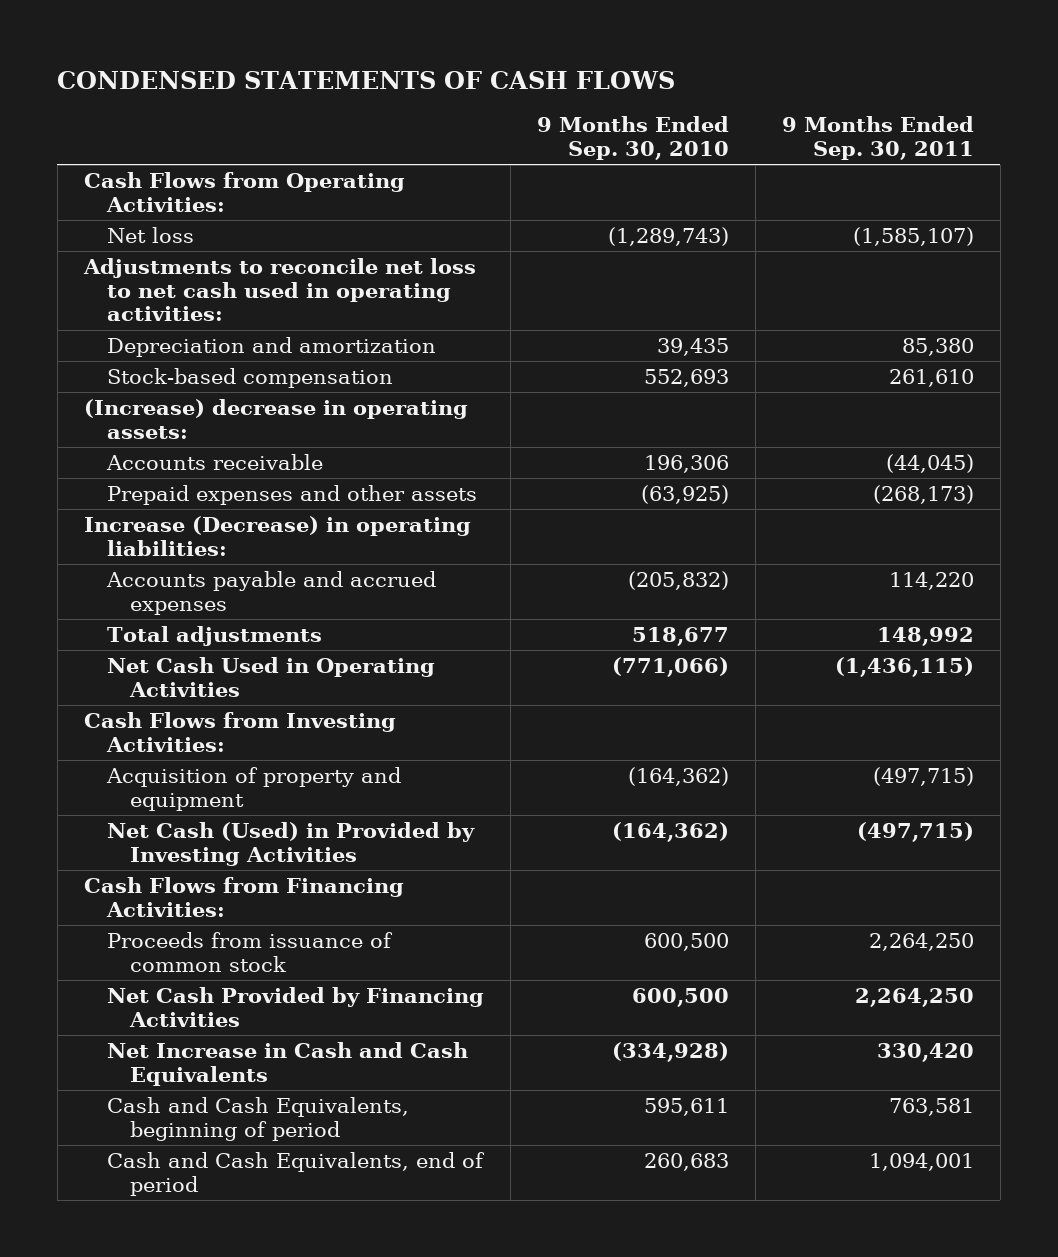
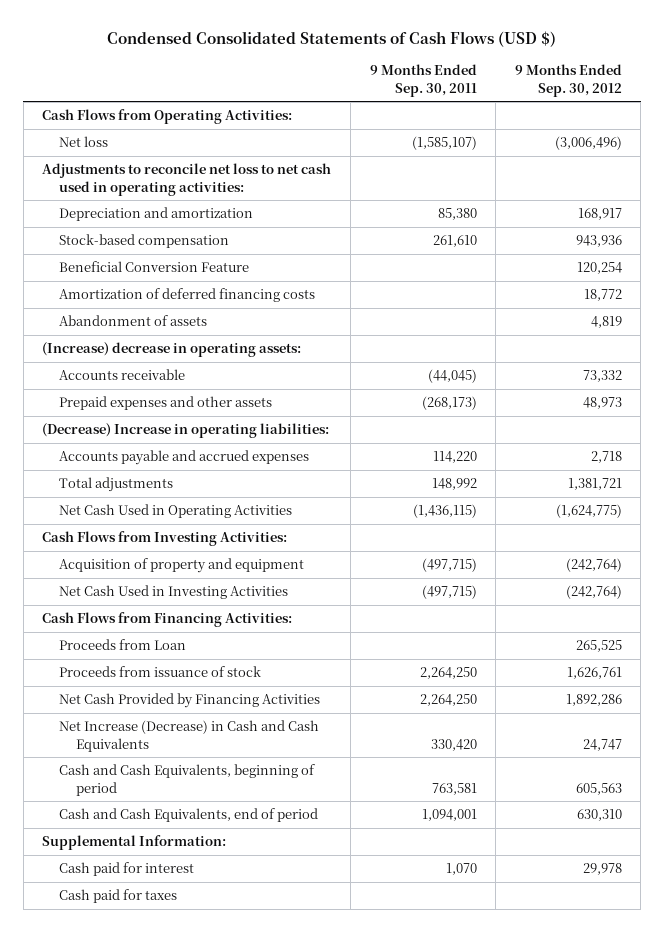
- CONDENSED STATEMENTS OF CASH FLOWS
+ Condensed Consolidated Statements of Cash Flows (USD $)
- | 9 Months Ended Sep. 30, 2010 | 9 Months Ended Sep. 30, 2011
+ | 9 Months Ended Sep. 30, 2011 | 9 Months Ended Sep. 30, 2012
+ Beneficial Conversion Feature | | 120,254
+ Amortization of deferred financing costs | | 18,772
+ Abandonment of assets | | 4,819
- Increase (Decrease) in operating liabilities:
+ (Decrease) Increase in operating liabilities:
- Net Cash (Used) in Provided by Investing Activities | (164,362) | (497,715)
+ Net Cash Used in Investing Activities | (497,715) | (242,764)
- Proceeds from issuance of common stock | 600,500 | 2,264,250
+ Proceeds from Loan | | 265,525
+ Proceeds from issuance of stock | 2,264,250 | 1,626,761
- Net Increase in Cash and Cash Equivalents | (334,928) | 330,420
+ Net Increase (Decrease) in Cash and Cash Equivalents | 330,420 | 24,747
+ Supplemental Information:
+ Cash paid for interest | 1,070 | 29,978
+ Cash paid for taxes

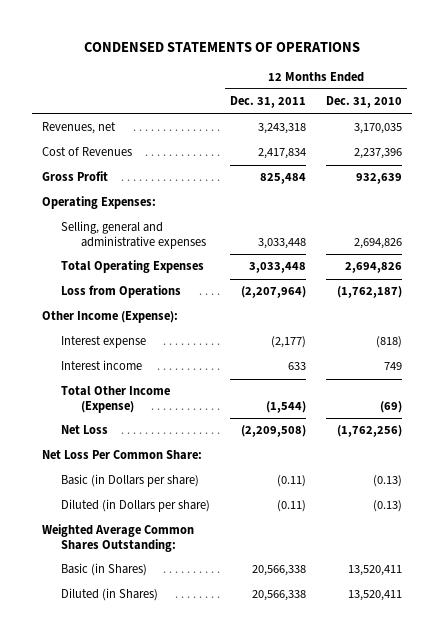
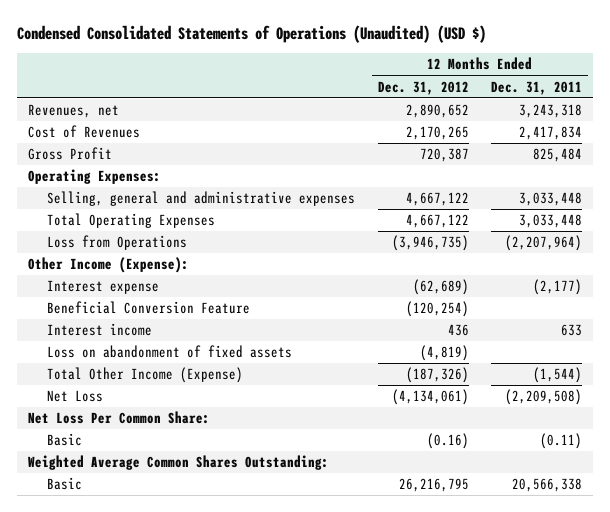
- CONDENSED STATEMENTS OF OPERATIONS
+ Condensed Consolidated Statements of Operations (Unaudited) (USD $)
- | 12 Months Ended Dec. 31, 2011 | 12 Months Ended Dec. 31, 2010
+ | 12 Months Ended Dec. 31, 2012 | 12 Months Ended Dec. 31, 2011
+ Beneficial Conversion Feature | (120,254) |
+ Loss on abandonment of fixed assets | (4,819) |
- Basic (in Dollars per share) | (0.11) | (0.13)
- Diluted (in Dollars per share) | (0.11) | (0.13)
+ Basic | (0.16) | (0.11)
- Basic (in Shares) | 20,566,338 | 13,520,411
- Diluted (in Shares) | 20,566,338 | 13,520,411
+ Basic | 26,216,795 | 20,566,338

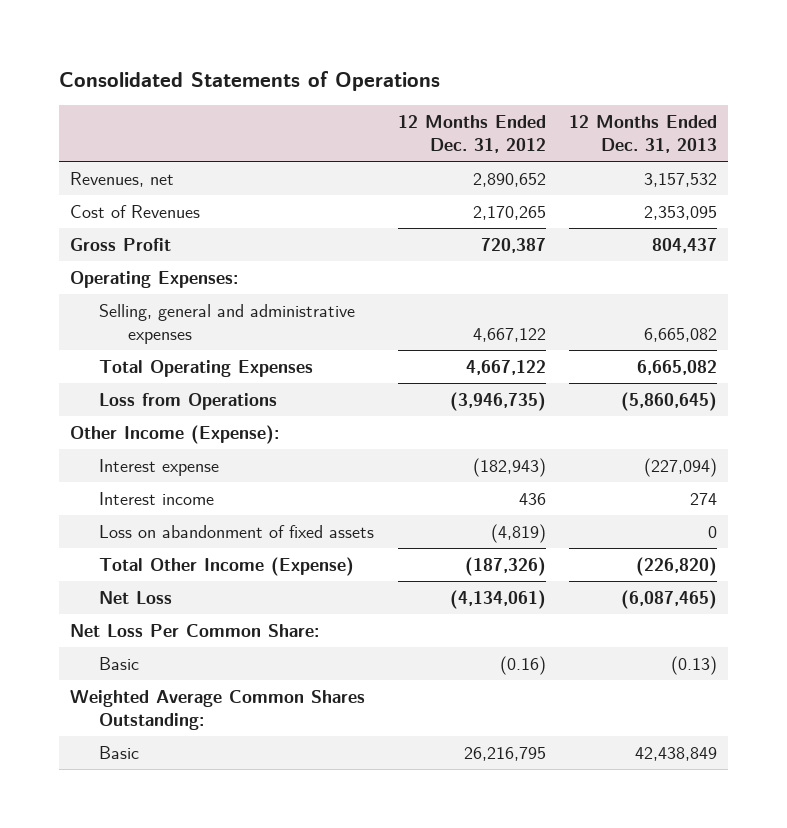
- Condensed Consolidated Statements of Operations (Unaudited) (USD $)
+ Consolidated Statements of Operations
- | 12 Months Ended Dec. 31, 2012 | 12 Months Ended Dec. 31, 2011
+ | 12 Months Ended Dec. 31, 2012 | 12 Months Ended Dec. 31, 2013
- Interest expense | (62,689) | (2,177)
- Beneficial Conversion Feature | (120,254) |
+ Interest expense | (182,943) | (227,094)

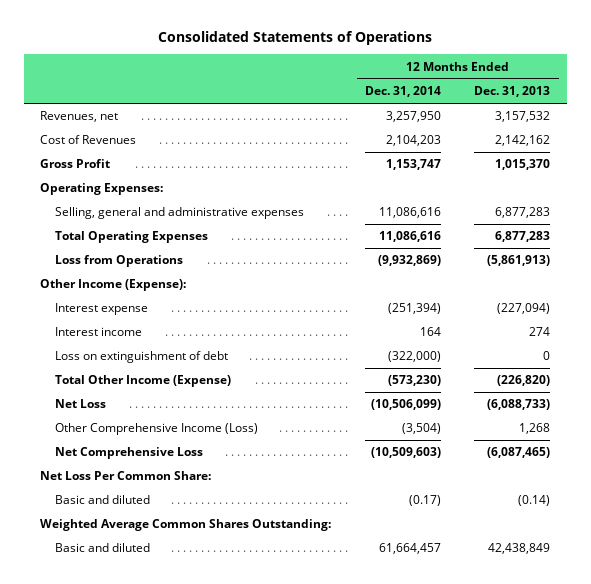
- | 12 Months Ended Dec. 31, 2012 | 12 Months Ended Dec. 31, 2013
+ | 12 Months Ended Dec. 31, 2014 | 12 Months Ended Dec. 31, 2013
- Cost of Revenues | 2,170,265 | 2,353,095
- Gross Profit | 720,387 | 804,437
+ Cost of Revenues | 2,104,203 | 2,142,162
+ Gross Profit | 1,153,747 | 1,015,370
- Selling, general and administrative expenses | 4,667,122 | 6,665,082
- Total Operating Expenses | 4,667,122 | 6,665,082
- Loss from Operations | (3,946,735) | (5,860,645)
+ Selling, general and administrative expenses | 11,086,616 | 6,877,283
+ Total Operating Expenses | 11,086,616 | 6,877,283
+ Loss from Operations | (9,932,869) | (5,861,913)
- Loss on abandonment of fixed assets | (4,819) | 0
+ Loss on extinguishment of debt | (322,000) | 0
- Net Loss | (4,134,061) | (6,087,465)
+ Net Loss | (10,506,099) | (6,088,733)
+ Other Comprehensive Income (Loss) | (3,504) | 1,268
+ Net Comprehensive Loss | (10,509,603) | (6,087,465)
- Basic | (0.16) | (0.13)
+ Basic and diluted | (0.17) | (0.14)
- Basic | 26,216,795 | 42,438,849
+ Basic and diluted | 61,664,457 | 42,438,849

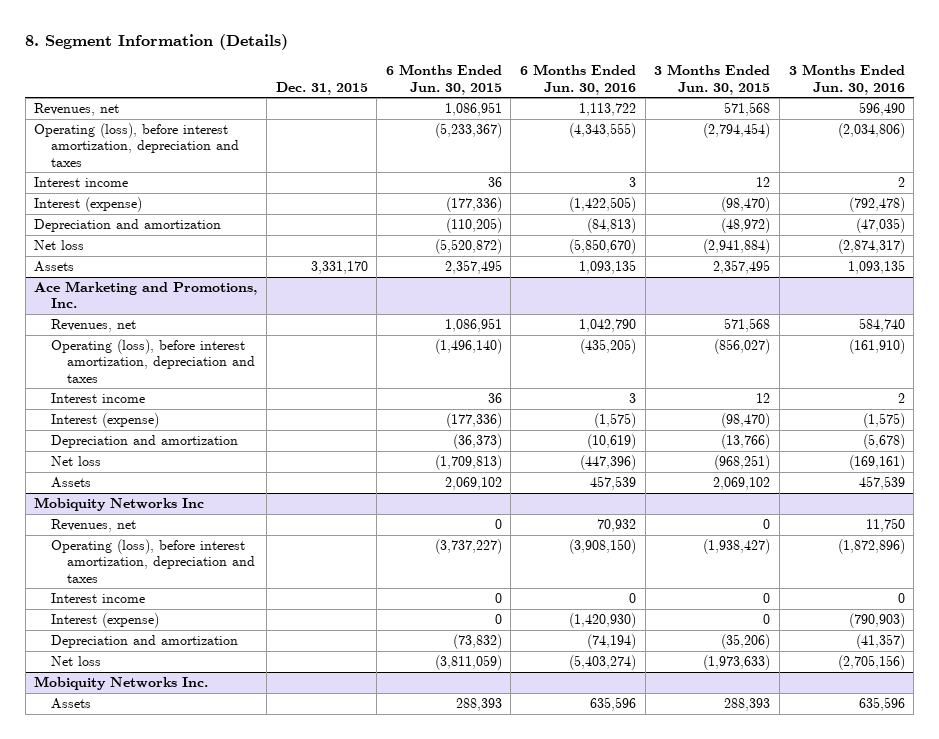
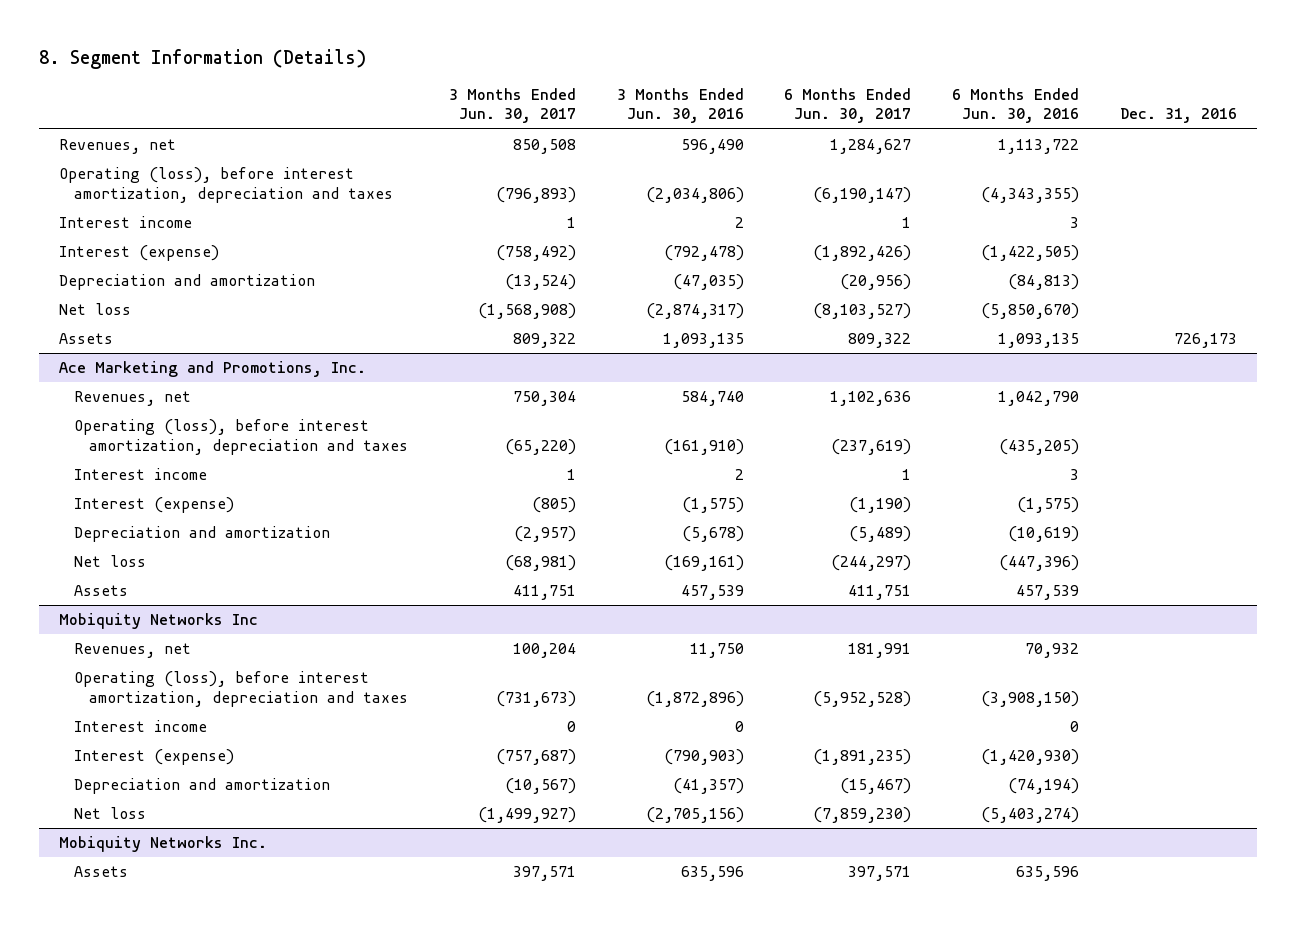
- | Dec. 31, 2015 | 6 Months Ended Jun. 30, 2015 | 6 Months Ended Jun. 30, 2016 | 3 Months Ended Jun. 30, 2015 | 3 Months Ended Jun. 30, 2016
+ | 3 Months Ended Jun. 30, 2017 | 3 Months Ended Jun. 30, 2016 | 6 Months Ended Jun. 30, 2017 | 6 Months Ended Jun. 30, 2016 | Dec. 31, 2016
- Operating (loss), before interest amortization, depreciation and taxes | | (5,233,367) | (4,343,555) | (2,794,454) | (2,034,806)
+ Operating (loss), before interest amortization, depreciation and taxes | (796,893) | (2,034,806) | (6,190,147) | (4,343,355) |

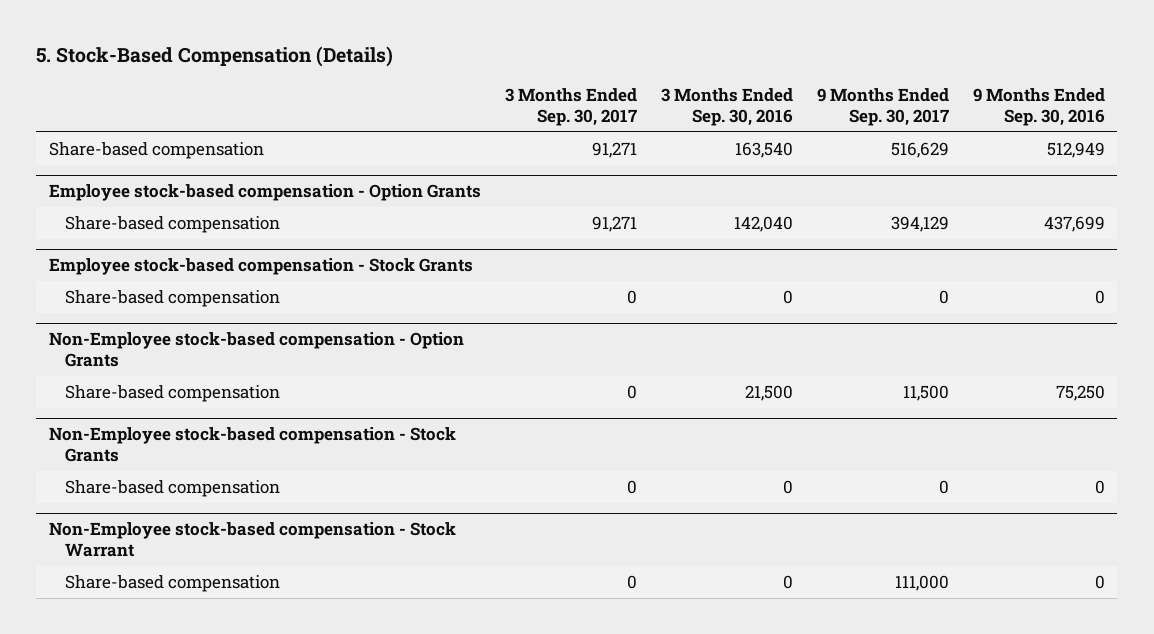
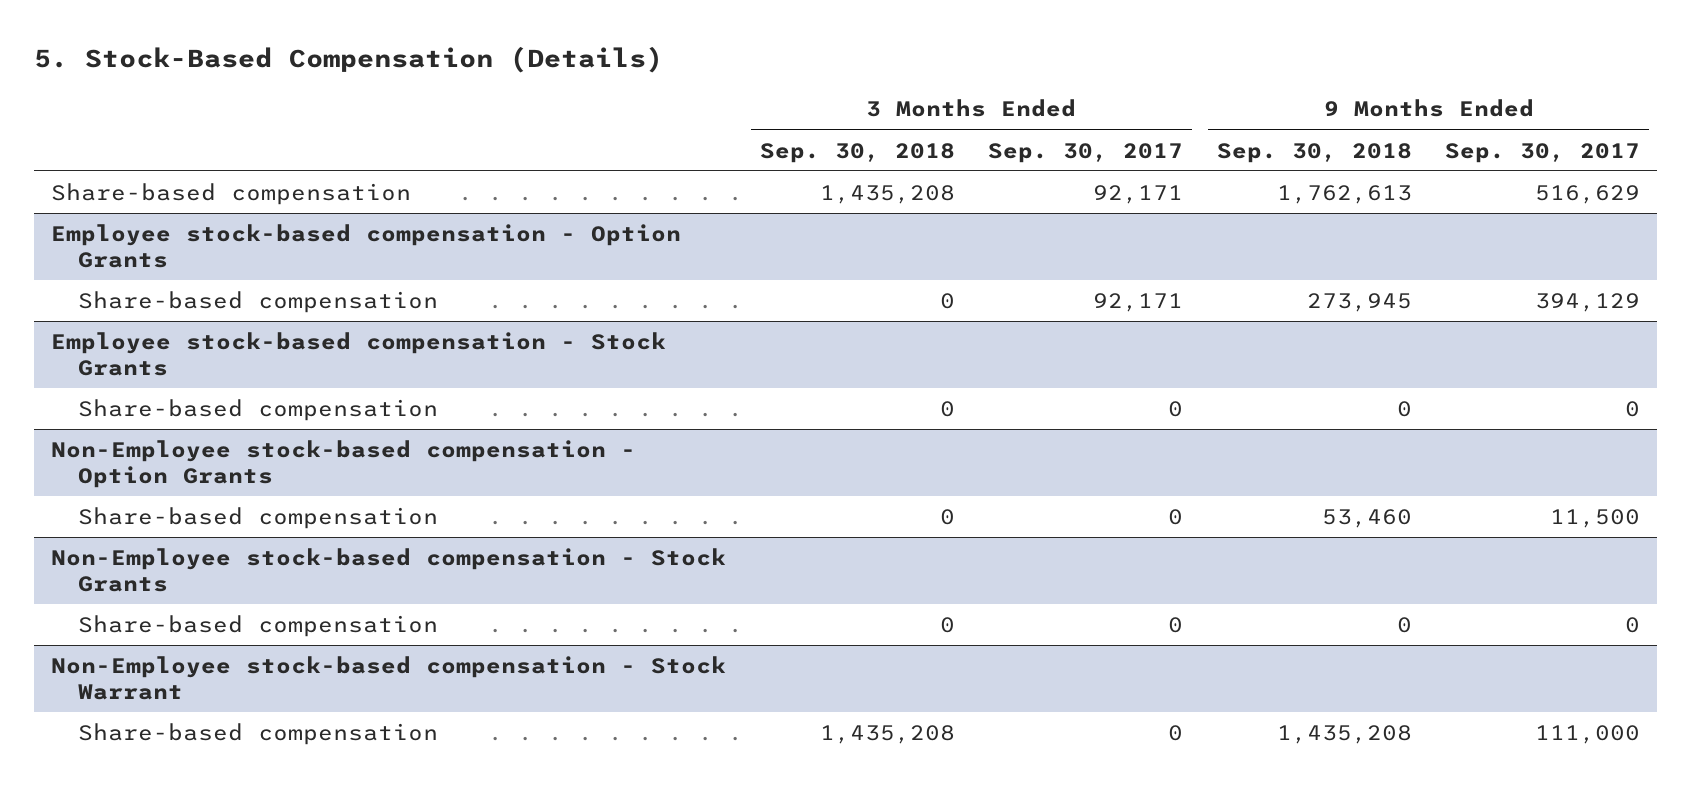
- | 3 Months Ended Sep. 30, 2017 | 3 Months Ended Sep. 30, 2016 | 9 Months Ended Sep. 30, 2017 | 9 Months Ended Sep. 30, 2016
+ | 3 Months Ended Sep. 30, 2018 | 3 Months Ended Sep. 30, 2017 | 9 Months Ended Sep. 30, 2018 | 9 Months Ended Sep. 30, 2017
- Share-based compensation | 91,271 | 163,540 | 516,629 | 512,949
+ Share-based compensation | 1,435,208 | 92,171 | 1,762,613 | 516,629
@ Employee stock-based compensation - Option Grants
- Share-based compensation | 91,271 | 142,040 | 394,129 | 437,699
+ Share-based compensation | 0 | 92,171 | 273,945 | 394,129

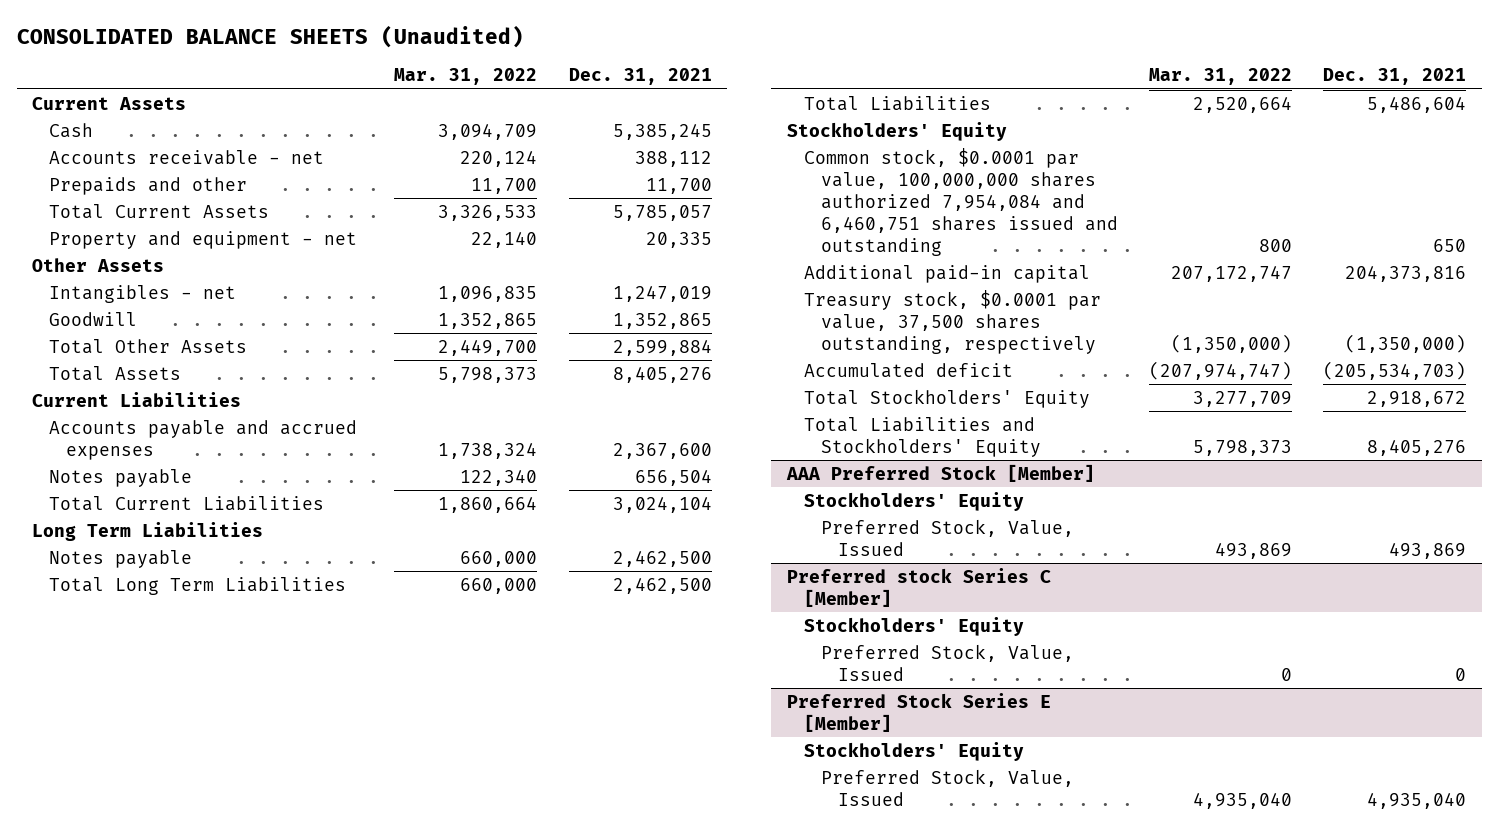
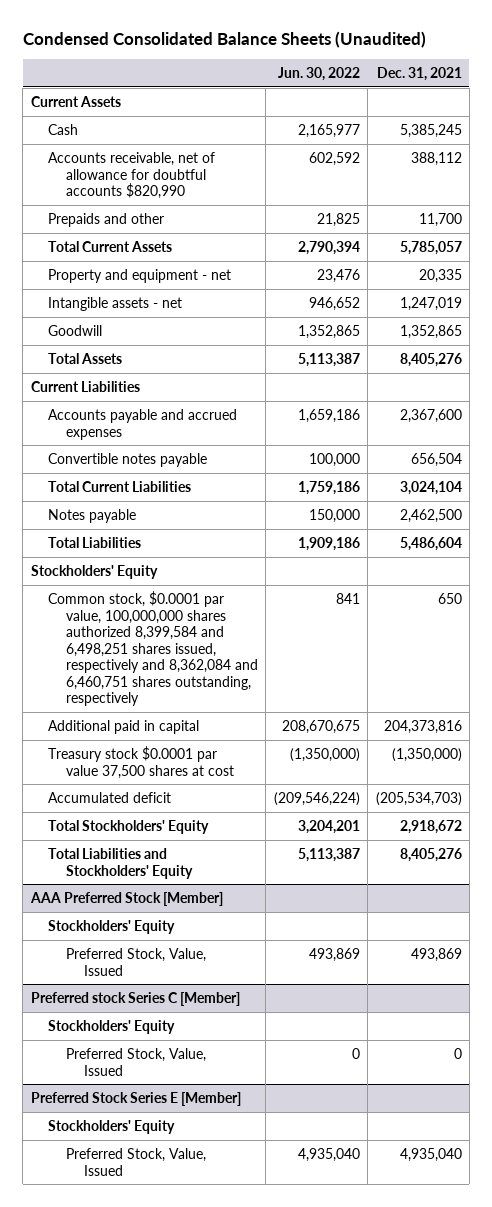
- CONSOLIDATED BALANCE SHEETS (Unaudited)
+ Condensed Consolidated Balance Sheets (Unaudited)
- | Mar. 31, 2022 | Dec. 31, 2021
+ | Jun. 30, 2022 | Dec. 31, 2021
- Accounts receivable - net | 220,124 | 388,112
+ Accounts receivable, net of allowance for doubtful accounts $820,990 | 602,592 | 388,112
- Other Assets
- Intangibles - net | 1,096,835 | 1,247,019
+ Intangible assets - net | 946,652 | 1,247,019
- Total Other Assets | 2,449,700 | 2,599,884
- Notes payable | 122,340 | 656,504
+ Convertible notes payable | 100,000 | 656,504
- Long Term Liabilities
- Total Long Term Liabilities | 660,000 | 2,462,500
- Common stock, $0.0001 par value, 100,000,000 shares authorized 7,954,084 and 6,460,751 shares issued and outstanding | 800 | 650
- Additional paid-in capital | 207,172,747 | 204,373,816
- Treasury stock, $0.0001 par value, 37,500 shares outstanding, respectively | (1,350,000) | (1,350,000)
+ Common stock, $0.0001 par value, 100,000,000 shares authorized 8,399,584 and 6,498,251 shares issued, respectively and 8,362,084 and 6,460,751 shares outstanding, respectively | 841 | 650
+ Additional paid in capital | 208,670,675 | 204,373,816
+ Treasury stock $0.0001 par value 37,500 shares at cost | (1,350,000) | (1,350,000)

